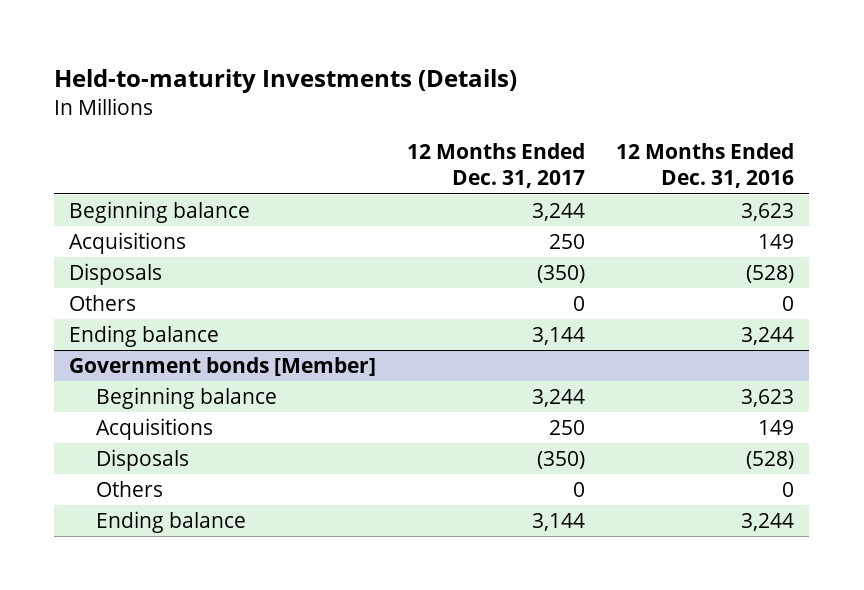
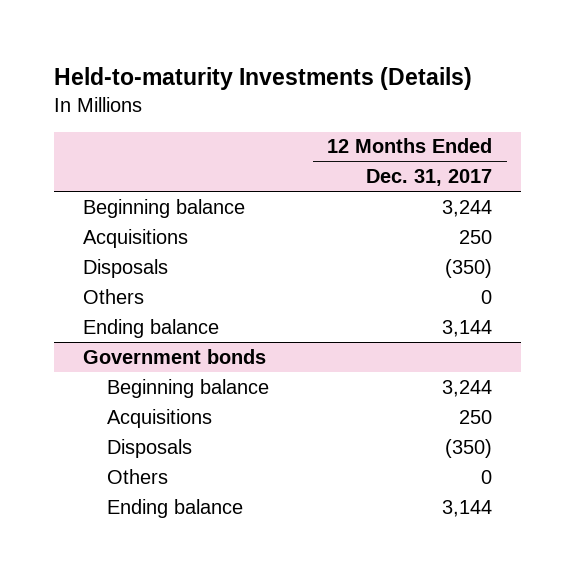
- | 12 Months Ended Dec. 31, 2017 | 12 Months Ended Dec. 31, 2016
+ | 12 Months Ended Dec. 31, 2017
- Government bonds [Member]
+ Government bonds

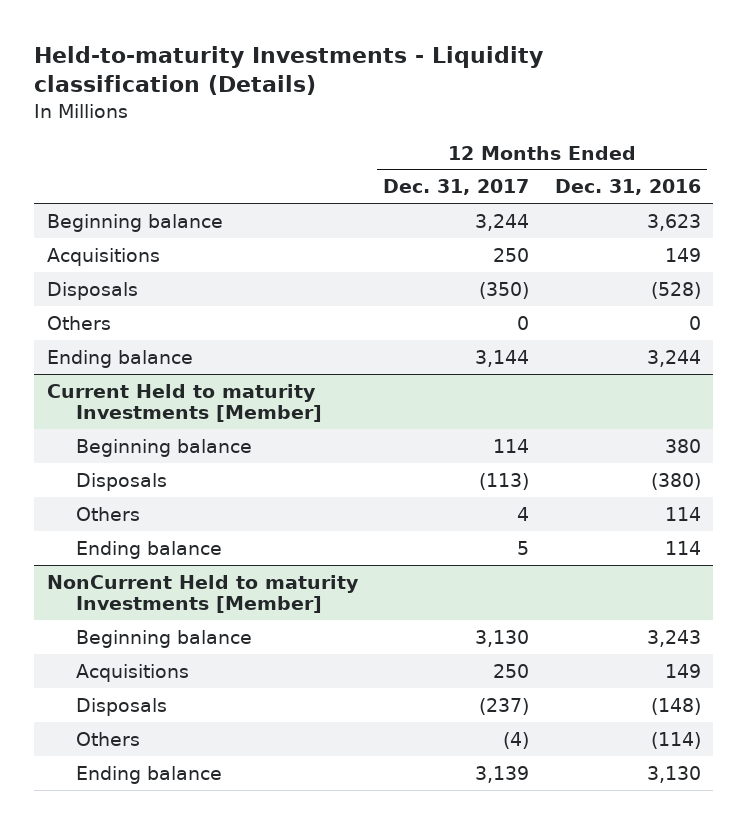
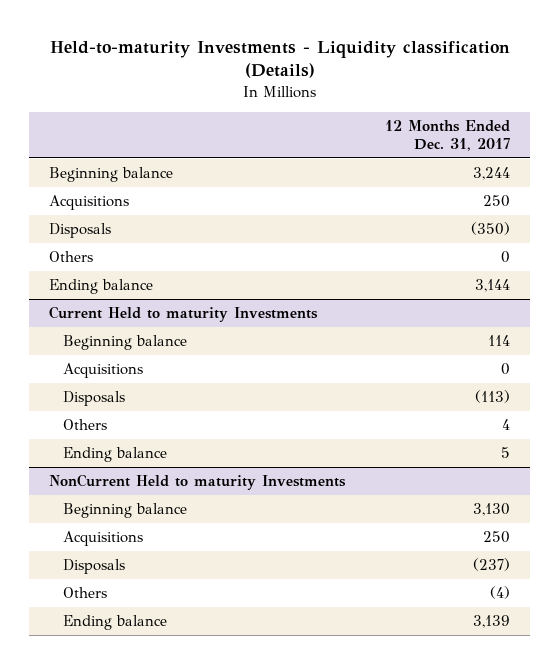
- | 12 Months Ended Dec. 31, 2017 | 12 Months Ended Dec. 31, 2016
+ | 12 Months Ended Dec. 31, 2017
- Current Held to maturity Investments [Member]
+ Current Held to maturity Investments
+ Acquisitions | 0
- NonCurrent Held to maturity Investments [Member]
+ NonCurrent Held to maturity Investments

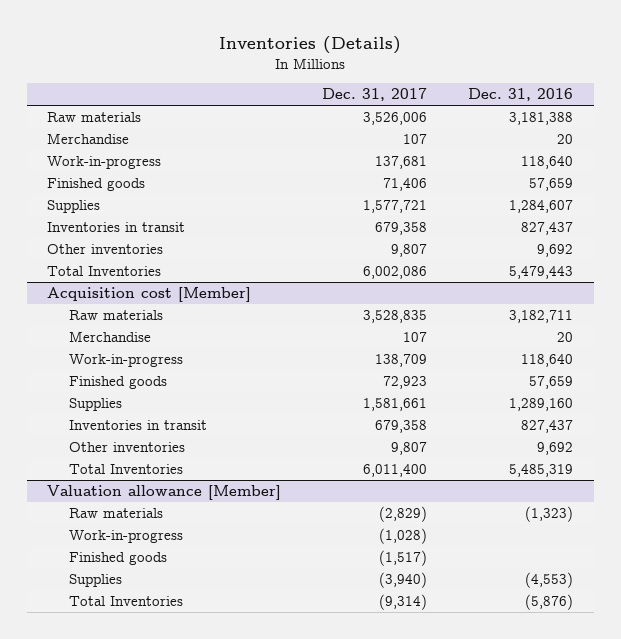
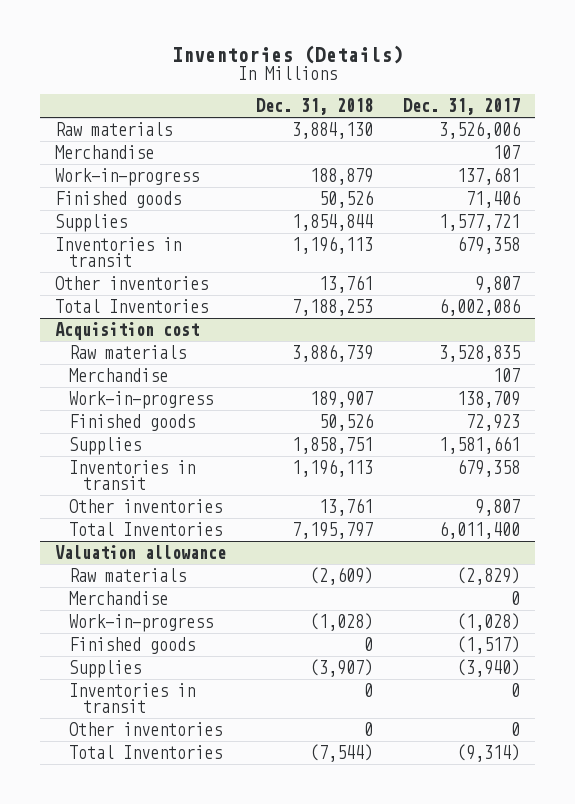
- | Dec. 31, 2017 | Dec. 31, 2016
+ | Dec. 31, 2018 | Dec. 31, 2017
- Acquisition cost [Member]
+ Acquisition cost
- Valuation allowance [Member]
+ Valuation allowance
+ Merchandise | | 0
+ Inventories in transit | 0 | 0
+ Other inventories | 0 | 0

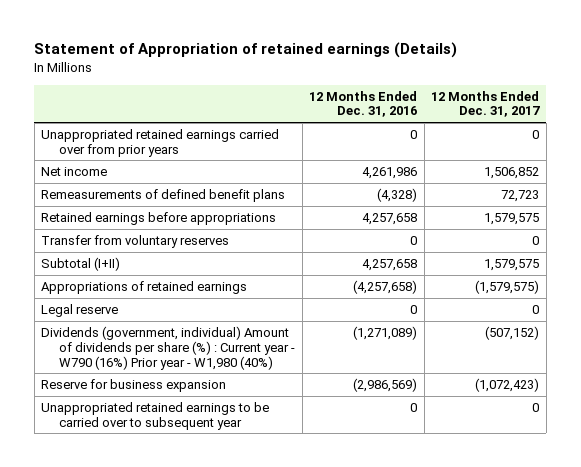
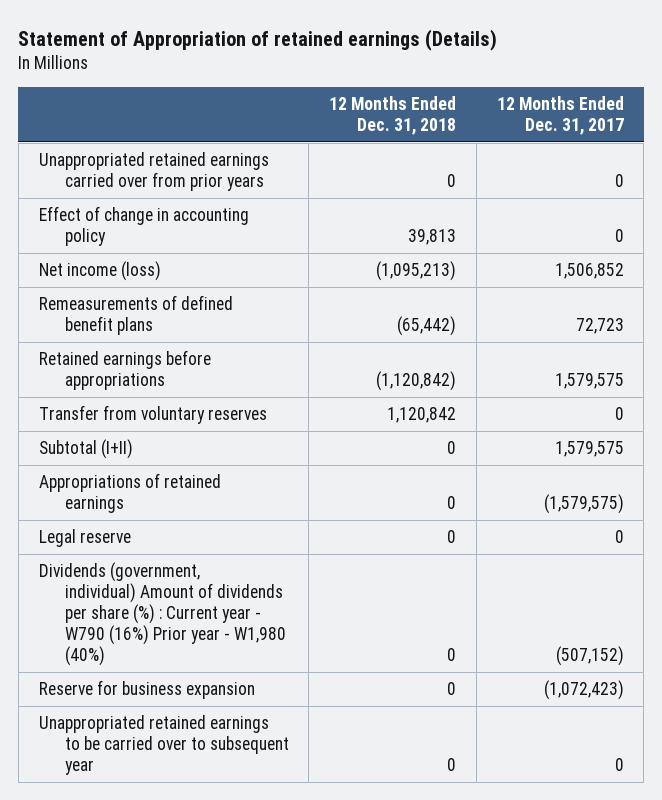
- | 12 Months Ended Dec. 31, 2016 | 12 Months Ended Dec. 31, 2017
+ | 12 Months Ended Dec. 31, 2018 | 12 Months Ended Dec. 31, 2017
- Net income | 4,261,986 | 1,506,852
+ Effect of change in accounting policy | 39,813 | 0
+ Net income (loss) | (1,095,213) | 1,506,852
- Subtotal (Ⅰ+Ⅱ) | 4,257,658 | 1,579,575
+ Subtotal (I+II) | 0 | 1,579,575

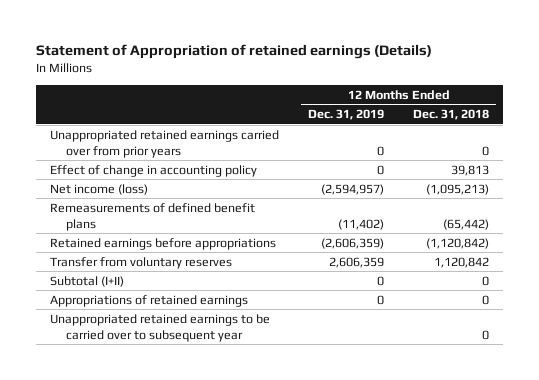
- | 12 Months Ended Dec. 31, 2018 | 12 Months Ended Dec. 31, 2017
+ | 12 Months Ended Dec. 31, 2019 | 12 Months Ended Dec. 31, 2018
- Legal reserve | 0 | 0
- Dividends (government, individual) Amount of dividends per share (%) : Current year - W790 (16%) Prior year - W1,980 (40%) | 0 | (507,152)
- Reserve for business expansion | 0 | (1,072,423)

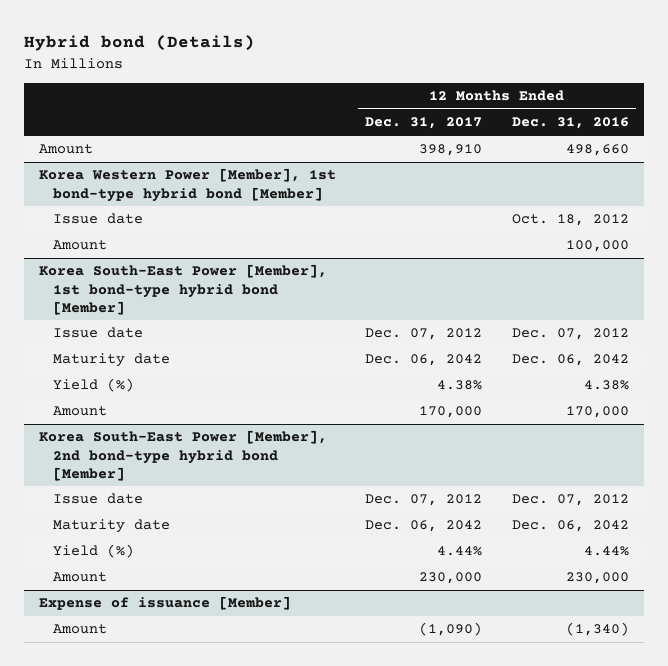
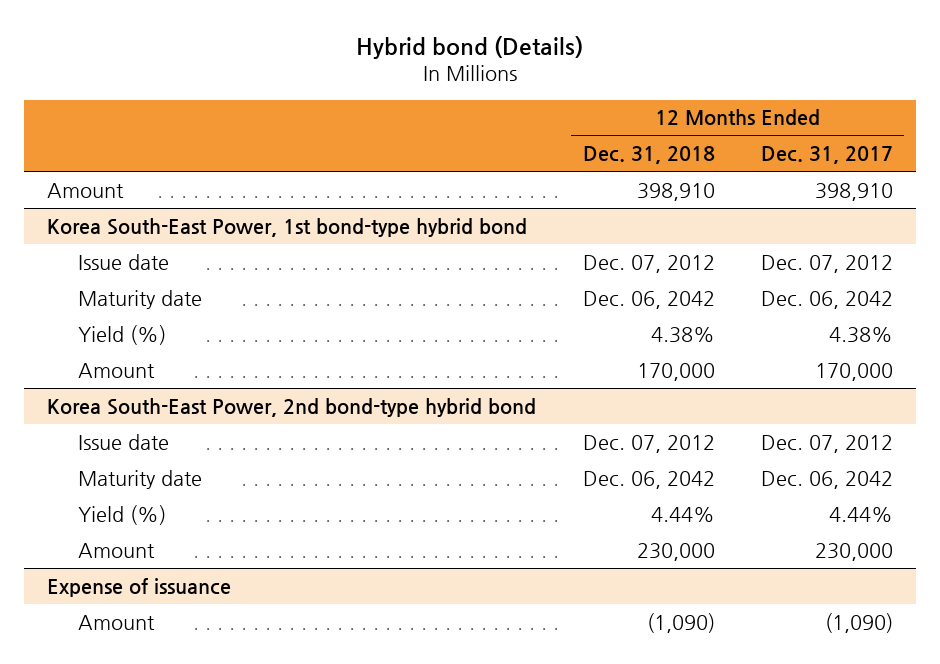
- | 12 Months Ended Dec. 31, 2017 | 12 Months Ended Dec. 31, 2016
+ | 12 Months Ended Dec. 31, 2018 | 12 Months Ended Dec. 31, 2017
- Korea Western Power [Member], 1st bond-type hybrid bond [Member]
- Issue date | | Oct. 18, 2012
- Amount | | 100,000
- Korea South-East Power [Member], 1st bond-type hybrid bond [Member]
+ Korea South-East Power, 1st bond-type hybrid bond
- Korea South-East Power [Member], 2nd bond-type hybrid bond [Member]
+ Korea South-East Power, 2nd bond-type hybrid bond
- Expense of issuance [Member]
+ Expense of issuance

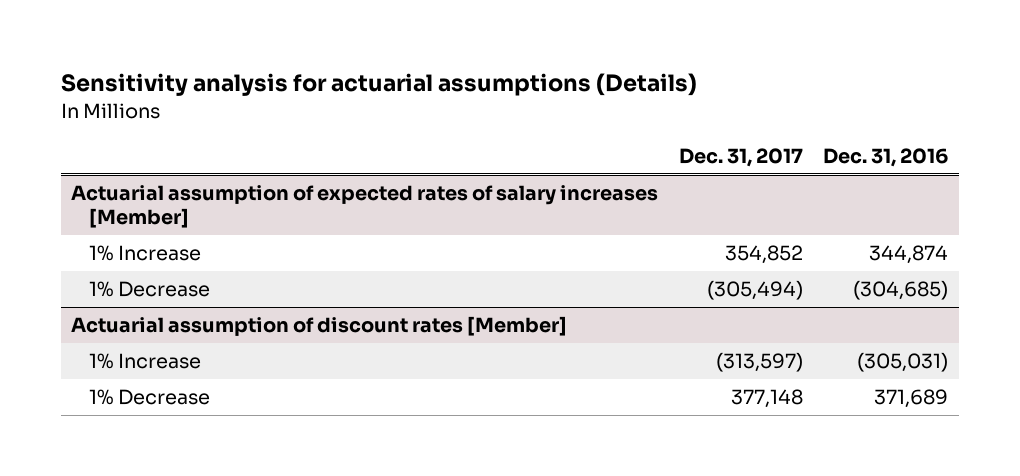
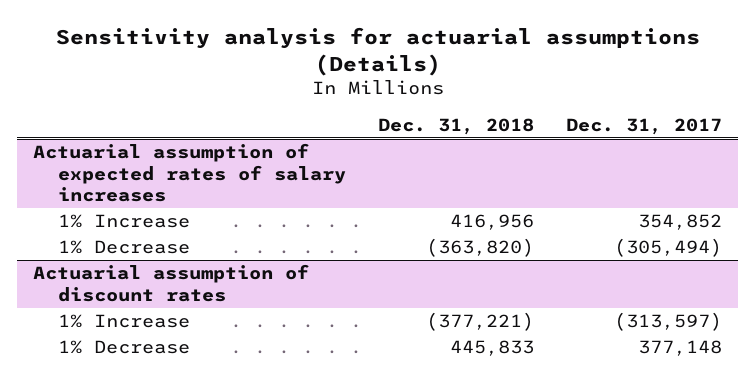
- | Dec. 31, 2017 | Dec. 31, 2016
+ | Dec. 31, 2018 | Dec. 31, 2017
- Actuarial assumption of expected rates of salary increases [Member]
+ Actuarial assumption of expected rates of salary increases
- Actuarial assumption of discount rates [Member]
+ Actuarial assumption of discount rates

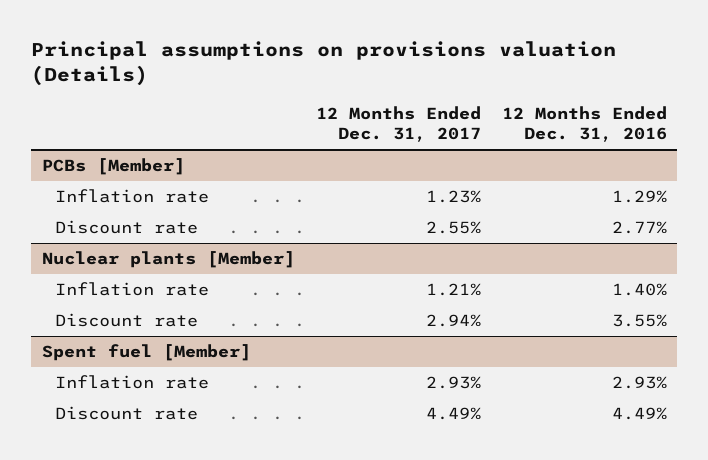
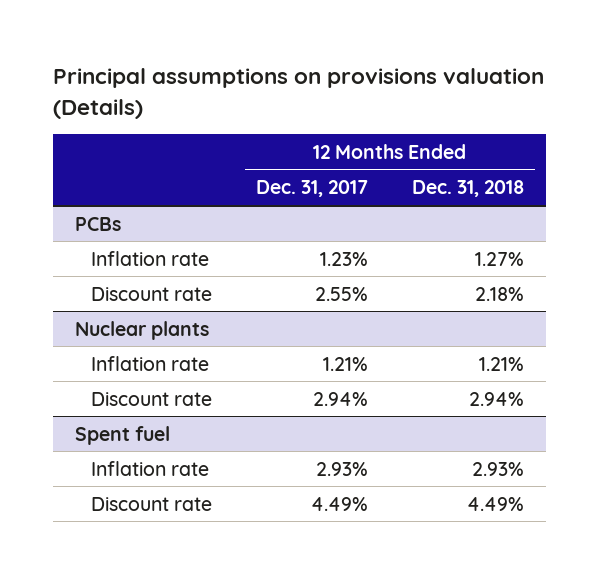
- | 12 Months Ended Dec. 31, 2017 | 12 Months Ended Dec. 31, 2016
+ | 12 Months Ended Dec. 31, 2017 | 12 Months Ended Dec. 31, 2018
- PCBs [Member]
+ PCBs
- Nuclear plants [Member]
+ Nuclear plants
- Spent fuel [Member]
+ Spent fuel

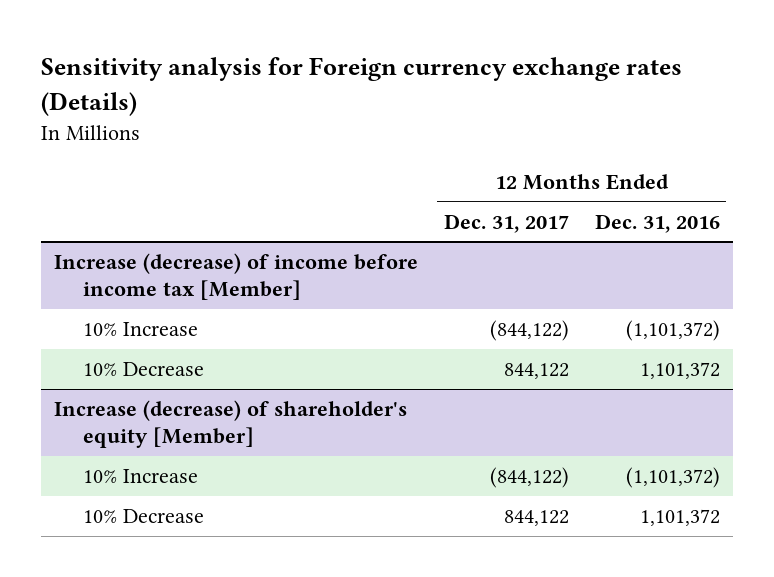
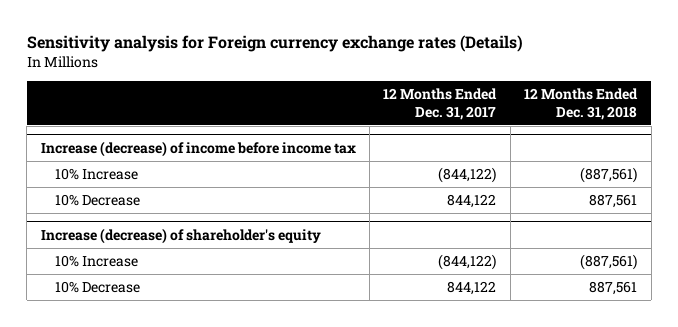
- | 12 Months Ended Dec. 31, 2017 | 12 Months Ended Dec. 31, 2016
+ | 12 Months Ended Dec. 31, 2017 | 12 Months Ended Dec. 31, 2018
- Increase (decrease) of income before income tax [Member]
+ Increase (decrease) of income before income tax
- Increase (decrease) of shareholder's equity [Member]
+ Increase (decrease) of shareholder's equity

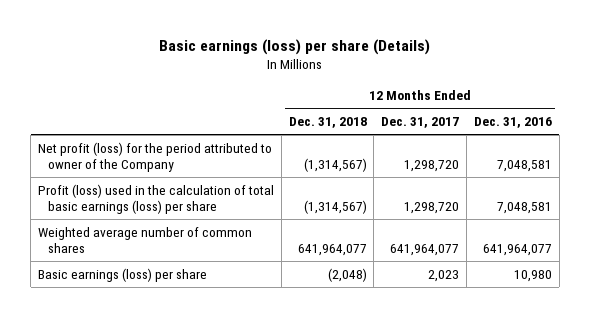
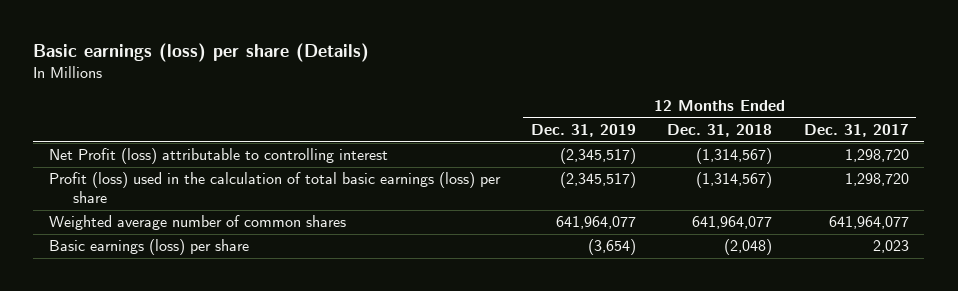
- | 12 Months Ended Dec. 31, 2018 | 12 Months Ended Dec. 31, 2017 | 12 Months Ended Dec. 31, 2016
+ | 12 Months Ended Dec. 31, 2019 | 12 Months Ended Dec. 31, 2018 | 12 Months Ended Dec. 31, 2017
- Net profit (loss) for the period attributed to owner of the Company | (1,314,567) | 1,298,720 | 7,048,581
+ Net Profit (loss) attributable to controlling interest | (2,345,517) | (1,314,567) | 1,298,720

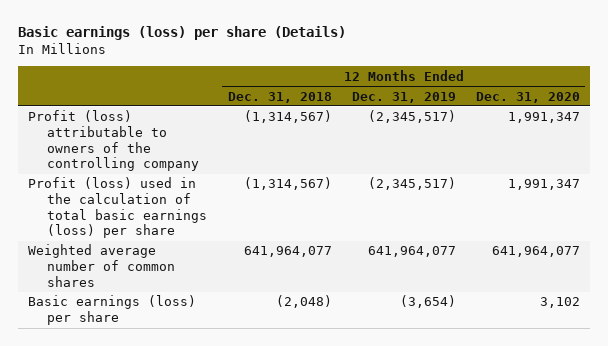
- | 12 Months Ended Dec. 31, 2019 | 12 Months Ended Dec. 31, 2018 | 12 Months Ended Dec. 31, 2017
+ | 12 Months Ended Dec. 31, 2018 | 12 Months Ended Dec. 31, 2019 | 12 Months Ended Dec. 31, 2020
- Net Profit (loss) attributable to controlling interest | (2,345,517) | (1,314,567) | 1,298,720
+ Profit (loss) attributable to owners of the controlling company | (1,314,567) | (2,345,517) | 1,991,347

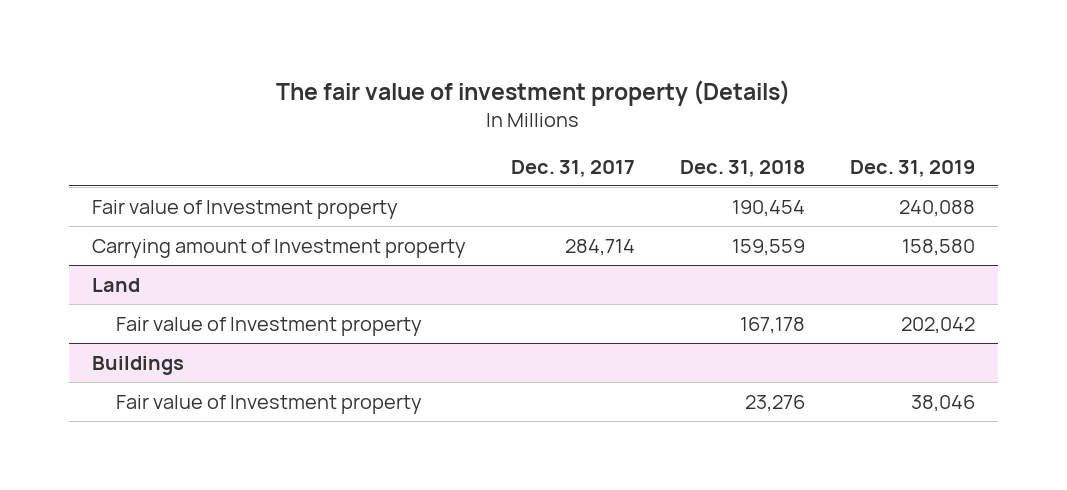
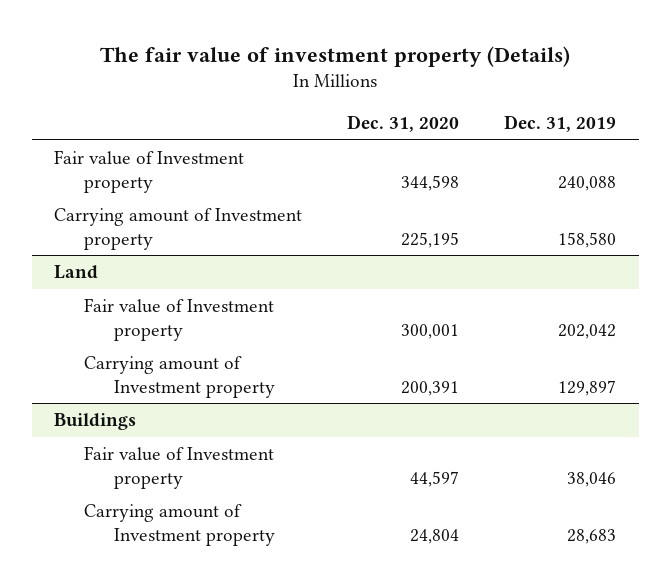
- | Dec. 31, 2017 | Dec. 31, 2018 | Dec. 31, 2019
+ | Dec. 31, 2020 | Dec. 31, 2019
@ Land
+ Carrying amount of Investment property | 200,391 | 129,897
@ Buildings
+ Carrying amount of Investment property | 24,804 | 28,683

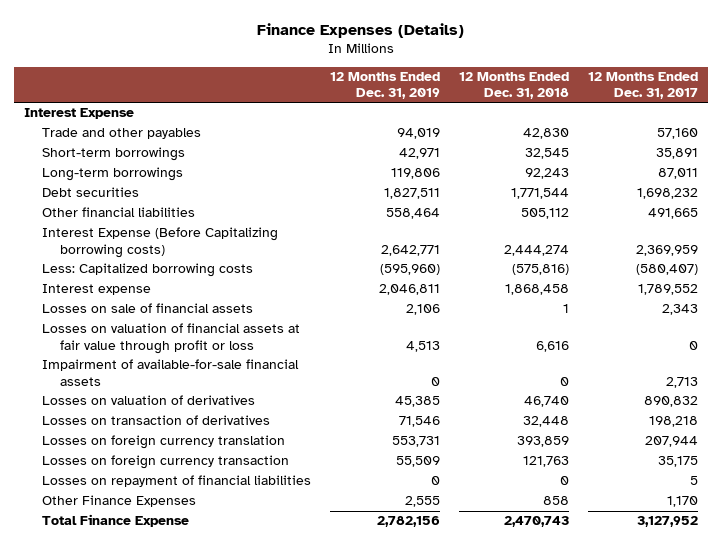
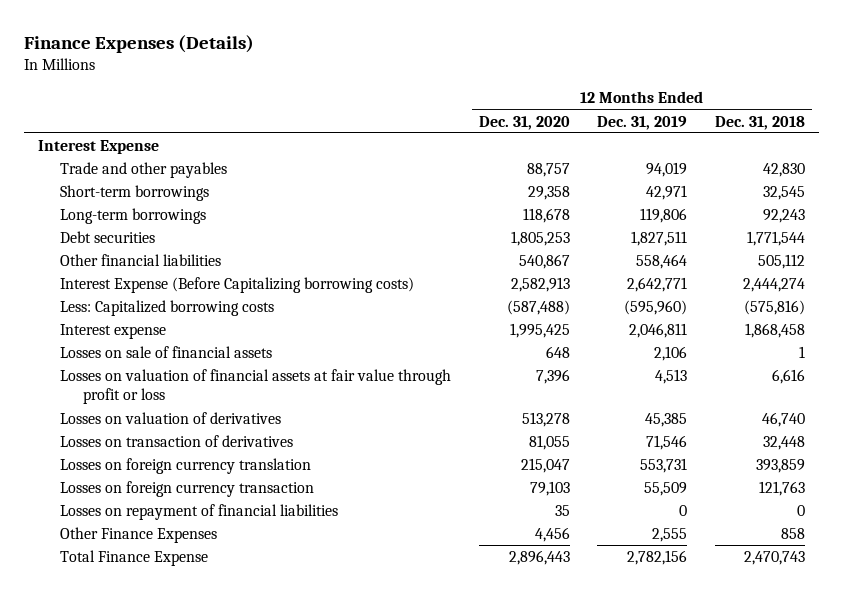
- | 12 Months Ended Dec. 31, 2019 | 12 Months Ended Dec. 31, 2018 | 12 Months Ended Dec. 31, 2017
+ | 12 Months Ended Dec. 31, 2020 | 12 Months Ended Dec. 31, 2019 | 12 Months Ended Dec. 31, 2018
- Impairment of available-for-sale financial assets | 0 | 0 | 2,713

